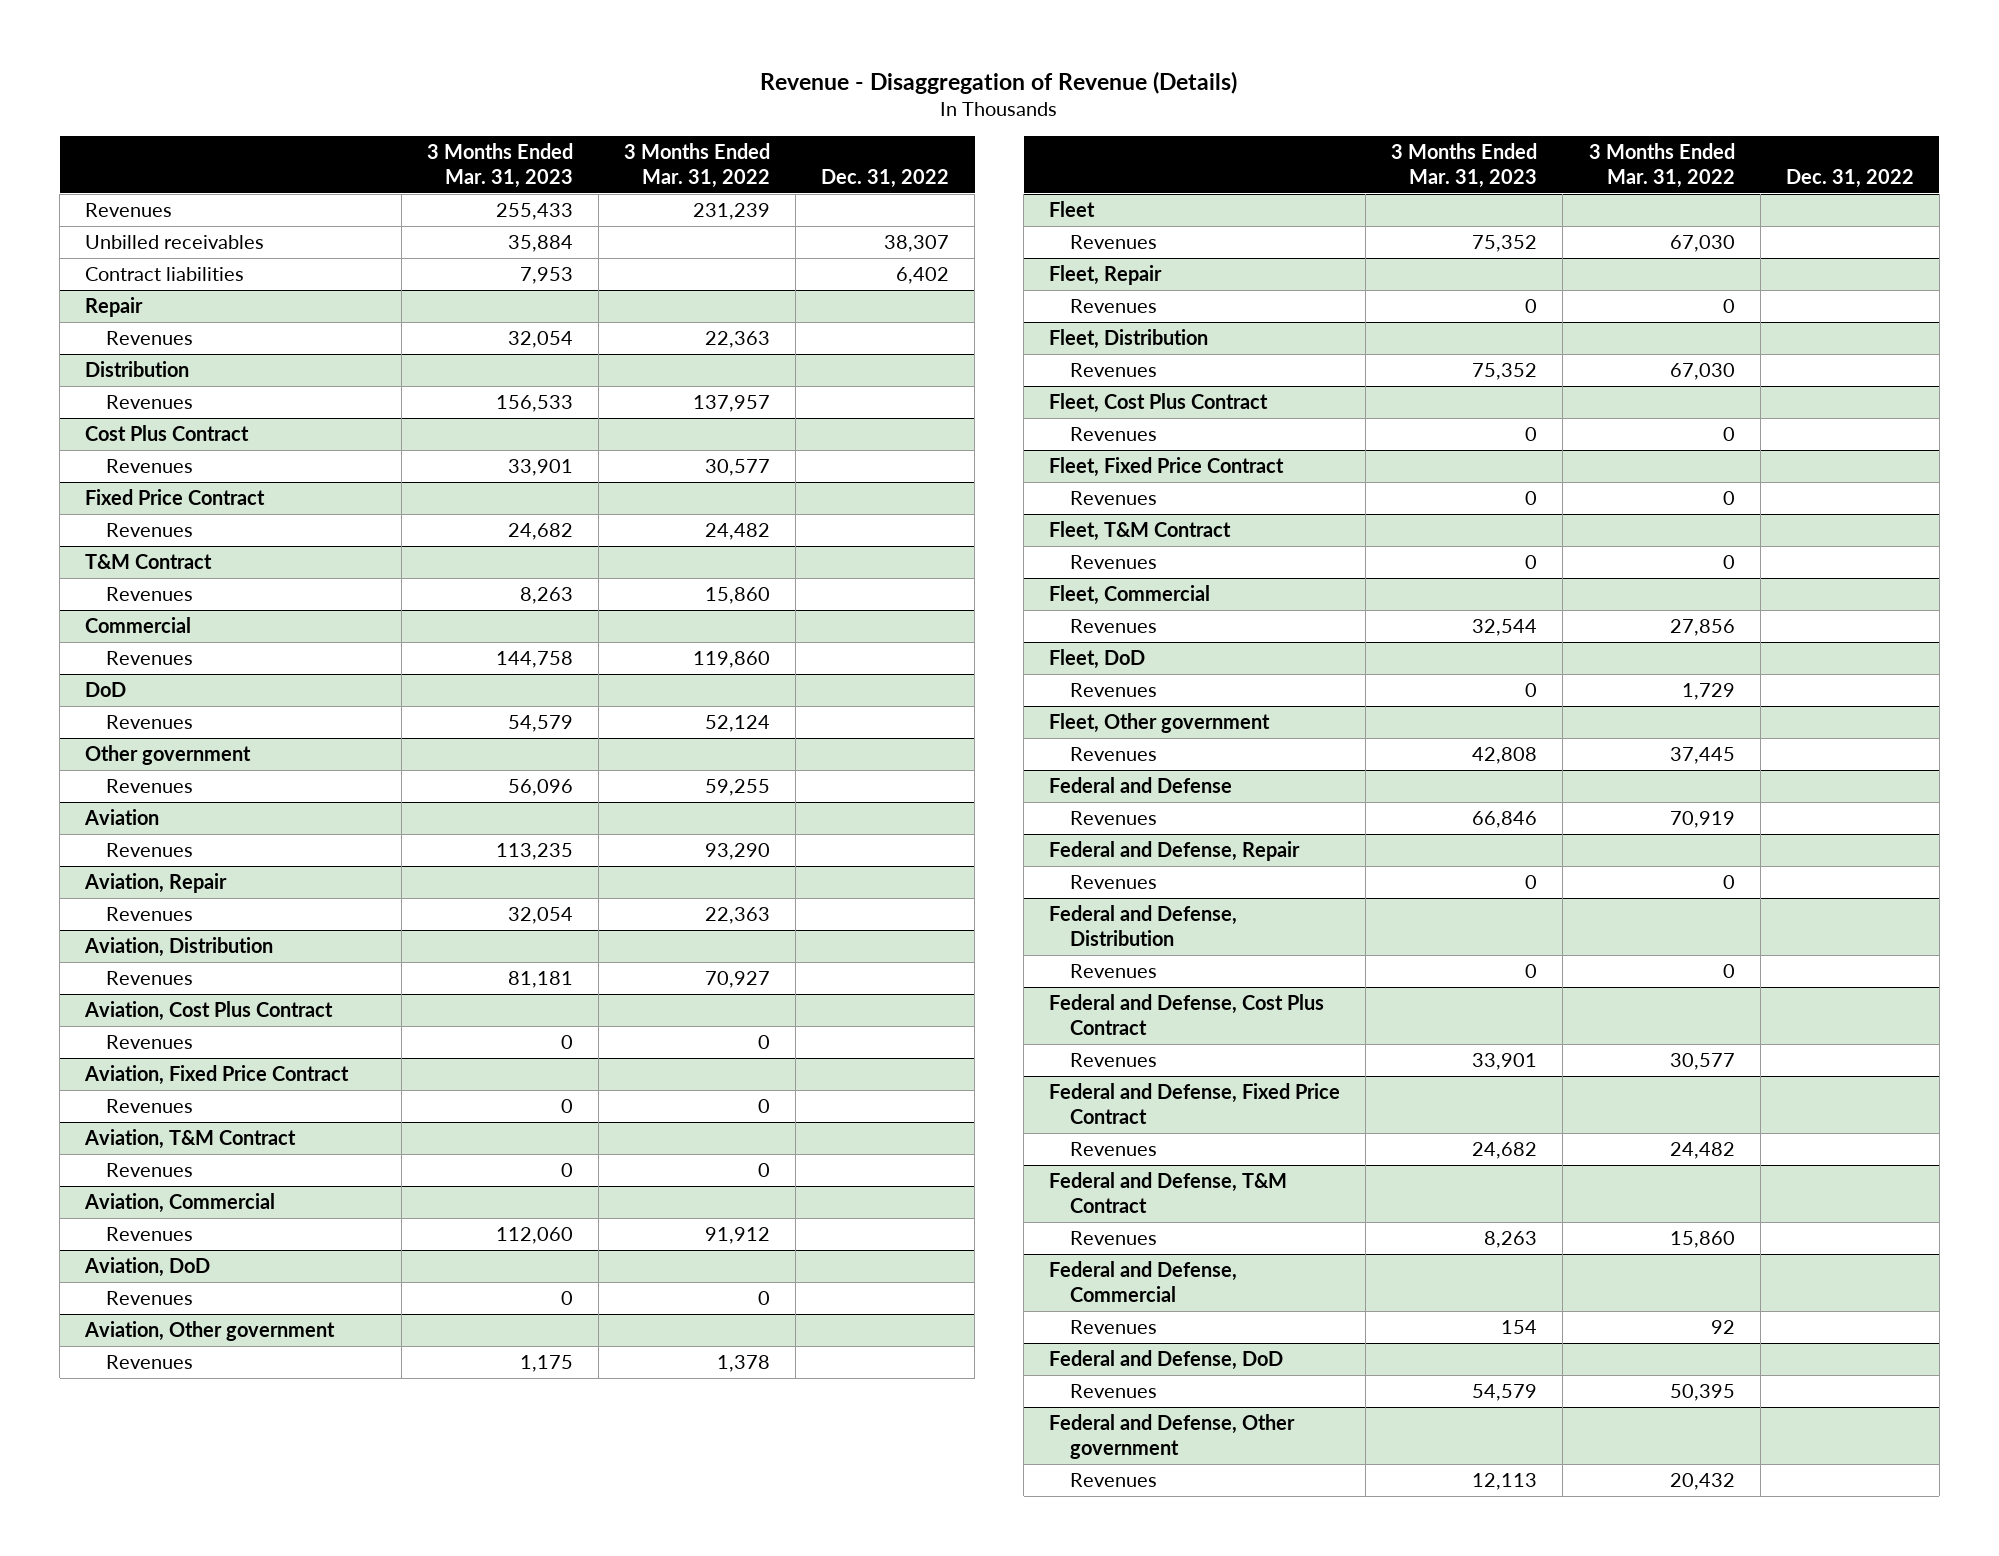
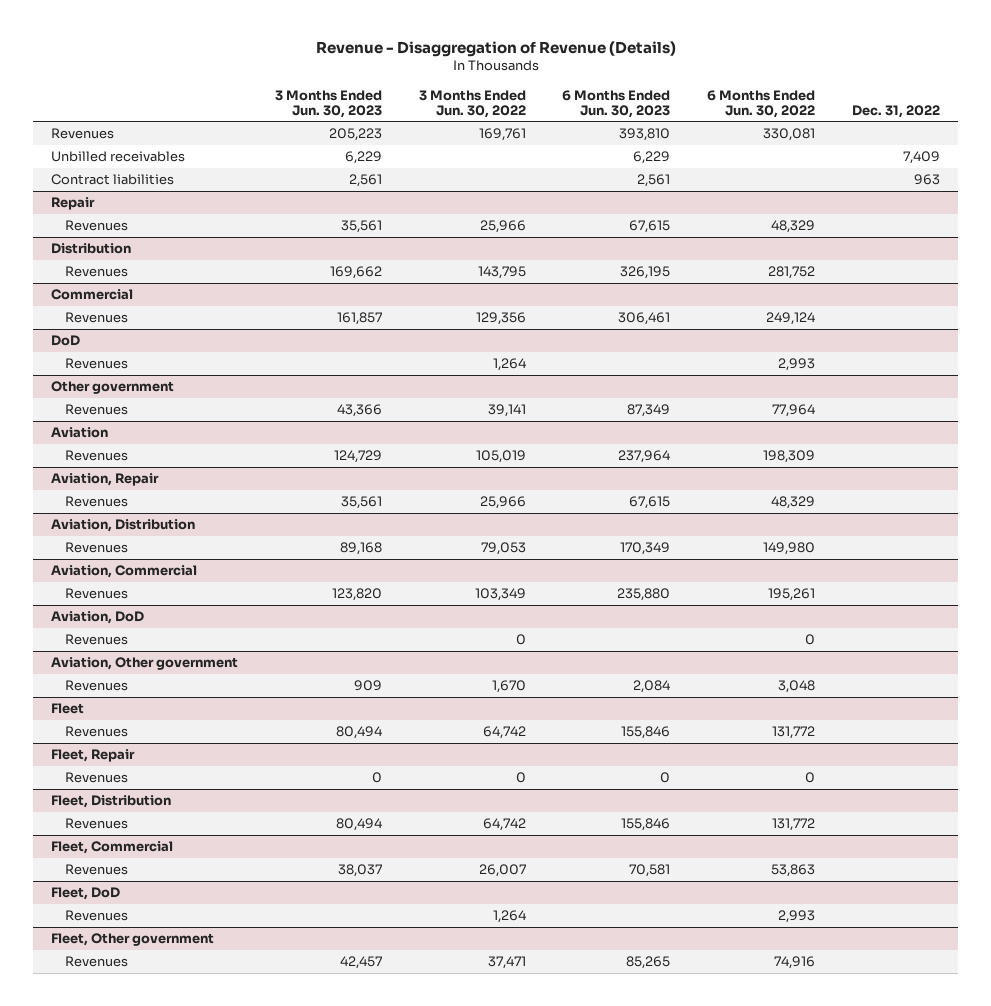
- | 3 Months Ended Mar. 31, 2023 | 3 Months Ended Mar. 31, 2022 | Dec. 31, 2022
+ | 3 Months Ended Jun. 30, 2023 | 3 Months Ended Jun. 30, 2022 | 6 Months Ended Jun. 30, 2023 | 6 Months Ended Jun. 30, 2022 | Dec. 31, 2022
- Unbilled receivables | 35,884 | | 38,307
- Contract liabilities | 7,953 | | 6,402
+ Unbilled receivables | 6,229 | | 6,229 | | 7,409
+ Contract liabilities | 2,561 | | 2,561 | | 963
- Cost Plus Contract
- Revenues | 33,901 | 30,577 |
- Fixed Price Contract
- Revenues | 24,682 | 24,482 |
- T&M Contract
- Revenues | 8,263 | 15,860 |
- Aviation, Cost Plus Contract
- Revenues | 0 | 0 |
- Aviation, Fixed Price Contract
- Revenues | 0 | 0 |
- Aviation, T&M Contract
- Revenues | 0 | 0 |
- Fleet, Cost Plus Contract
- Revenues | 0 | 0 |
- Fleet, Fixed Price Contract
- Revenues | 0 | 0 |
- Fleet, T&M Contract
- Revenues | 0 | 0 |
- Federal and Defense
- Revenues | 66,846 | 70,919 |
- Federal and Defense, Repair
- Revenues | 0 | 0 |
- Federal and Defense, Distribution
- Revenues | 0 | 0 |
- Federal and Defense, Cost Plus Contract
- Revenues | 33,901 | 30,577 |
- Federal and Defense, Fixed Price Contract
- Revenues | 24,682 | 24,482 |
- Federal and Defense, T&M Contract
- Revenues | 8,263 | 15,860 |
- Federal and Defense, Commercial
- Revenues | 154 | 92 |
- Federal and Defense, DoD
- Revenues | 54,579 | 50,395 |
- Federal and Defense, Other government
- Revenues | 12,113 | 20,432 |

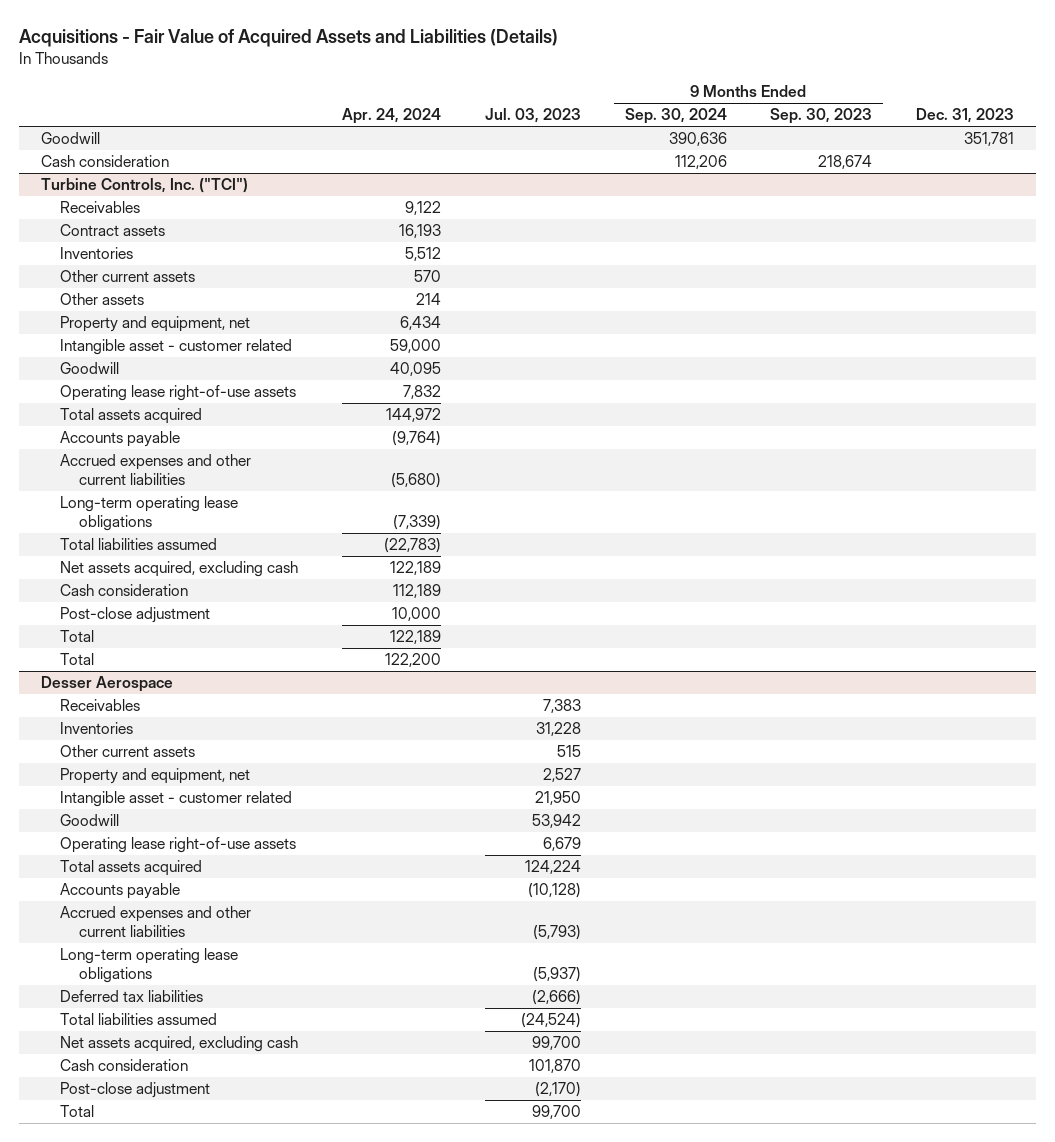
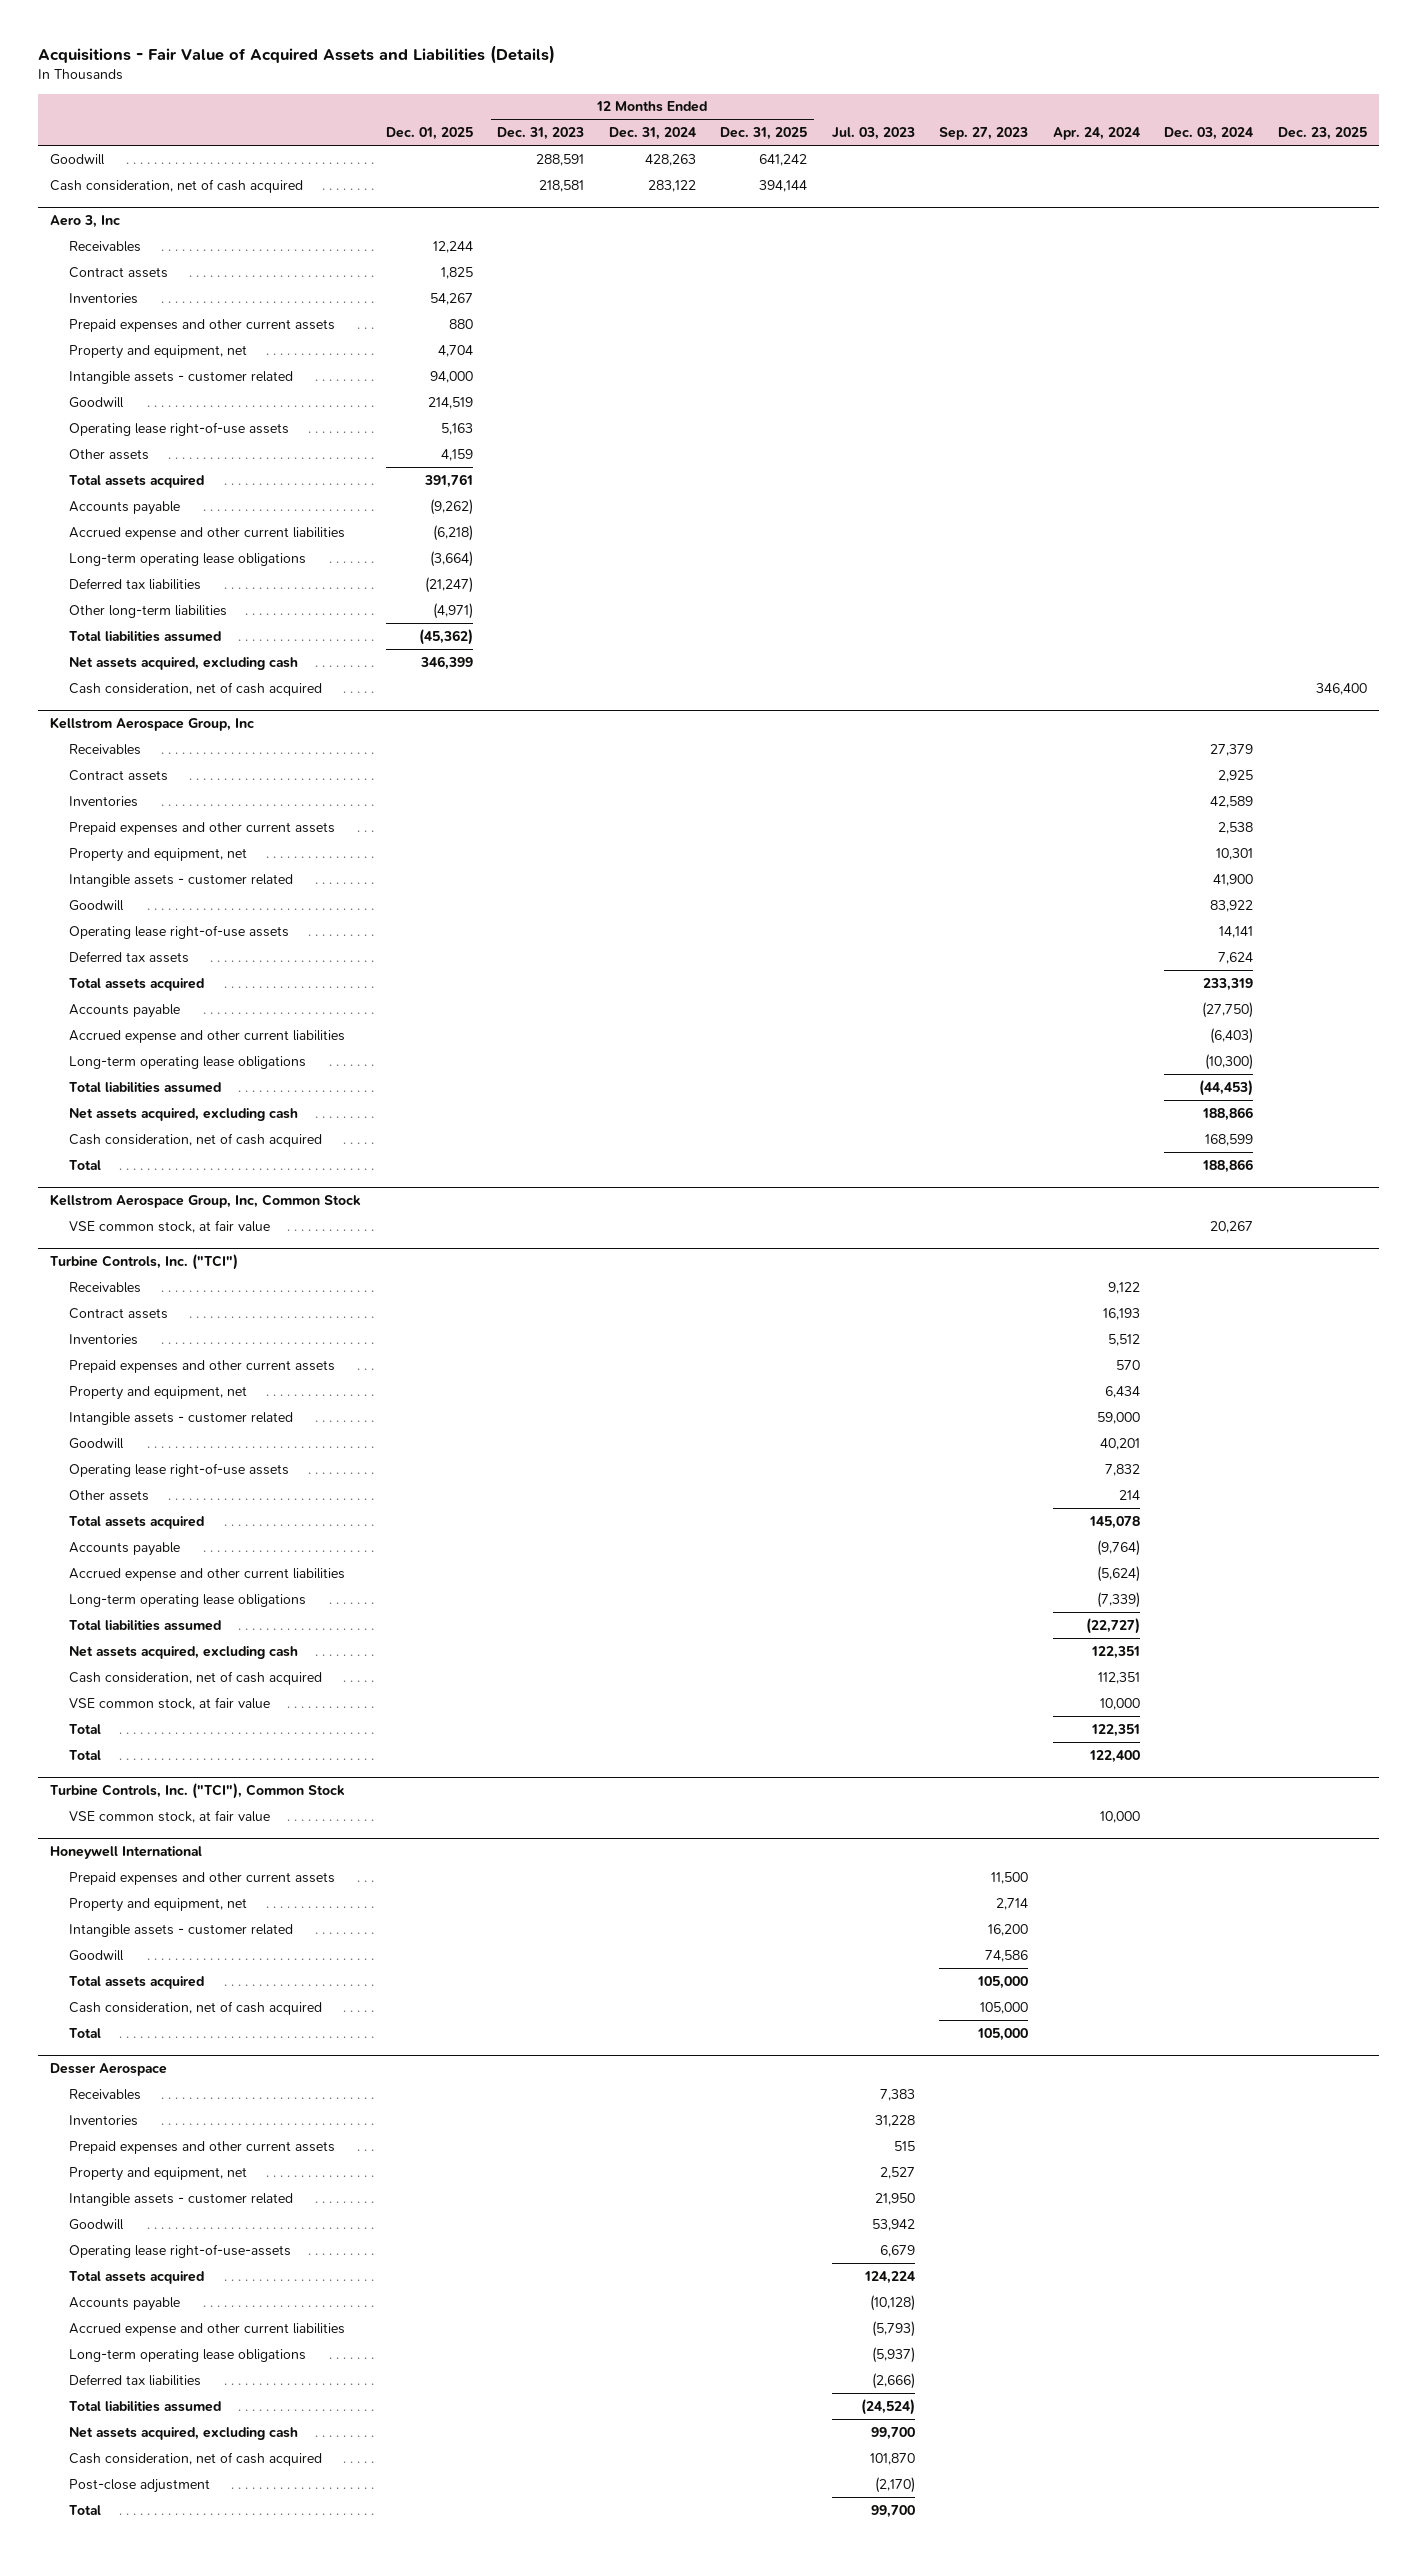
- | Apr. 24, 2024 | Jul. 03, 2023 | 9 Months Ended Sep. 30, 2024 | 9 Months Ended Sep. 30, 2023 | Dec. 31, 2023
+ | Dec. 01, 2025 | 12 Months Ended Dec. 31, 2023 | 12 Months Ended Dec. 31, 2024 | 12 Months Ended Dec. 31, 2025 | Jul. 03, 2023 | Sep. 27, 2023 | Apr. 24, 2024 | Dec. 03, 2024 | Dec. 23, 2025
- Cash consideration | | | 112,206 | 218,674 |
+ Cash consideration, net of cash acquired | | 218,581 | 283,122 | 394,144 | | | | |
+ Aero 3, Inc
+ Receivables | 12,244 | | | | | | | |
+ Contract assets | 1,825 | | | | | | | |
+ Inventories | 54,267 | | | | | | | |
+ Prepaid expenses and other current assets | 880 | | | | | | | |
+ Property and equipment, net | 4,704 | | | | | | | |
+ Intangible assets - customer related | 94,000 | | | | | | | |
+ Goodwill | 214,519 | | | | | | | |
+ Operating lease right-of-use assets | 5,163 | | | | | | | |
+ Other assets | 4,159 | | | | | | | |
+ Total assets acquired | 391,761 | | | | | | | |
+ Accounts payable | (9,262) | | | | | | | |
+ Accrued expense and other current liabilities | (6,218) | | | | | | | |
+ Long-term operating lease obligations | (3,664) | | | | | | | |
+ Deferred tax liabilities | (21,247) | | | | | | | |
+ Other long-term liabilities | (4,971) | | | | | | | |
+ Total liabilities assumed | (45,362) | | | | | | | |
+ Net assets acquired, excluding cash | 346,399 | | | | | | | |
+ Cash consideration, net of cash acquired | | | | | | | | | 346,400
+ Kellstrom Aerospace Group, Inc
+ Receivables | | | | | | | | 27,379 |
+ Contract assets | | | | | | | | 2,925 |
+ Inventories | | | | | | | | 42,589 |
+ Prepaid expenses and other current assets | | | | | | | | 2,538 |
+ Property and equipment, net | | | | | | | | 10,301 |
+ Intangible assets - customer related | | | | | | | | 41,900 |
+ Goodwill | | | | | | | | 83,922 |
+ Operating lease right-of-use assets | | | | | | | | 14,141 |
+ Deferred tax assets | | | | | | | | 7,624 |
+ Total assets acquired | | | | | | | | 233,319 |
+ Accounts payable | | | | | | | | (27,750) |
+ Accrued expense and other current liabilities | | | | | | | | (6,403) |
+ Long-term operating lease obligations | | | | | | | | (10,300) |
+ Total liabilities assumed | | | | | | | | (44,453) |
+ Net assets acquired, excluding cash | | | | | | | | 188,866 |
+ Cash consideration, net of cash acquired | | | | | | | | 168,599 |
+ Total | | | | | | | | 188,866 |
+ Kellstrom Aerospace Group, Inc, Common Stock
+ VSE common stock, at fair value | | | | | | | | 20,267 |
@ Turbine Controls, Inc. ("TCI")
- Other current assets | 570 | | | |
+ Prepaid expenses and other current assets | | | | | | | 570 | |
- Intangible asset - customer related | 59,000 | | | |
- Goodwill | 40,095 | | | |
+ Intangible assets - customer related | | | | | | | 59,000 | |
+ Goodwill | | | | | | | 40,201 | |
- Total assets acquired | 144,972 | | | |
moved down: Other assets | | | | | | | 214 | |
+ Total assets acquired | | | | | | | 145,078 | |
- Accrued expenses and other current liabilities | (5,680) | | | |
+ Accrued expense and other current liabilities | | | | | | | (5,624) | |
- Total liabilities assumed | (22,783) | | | |
- Net assets acquired, excluding cash | 122,189 | | | |
- Cash consideration | 112,189 | | | |
- Post-close adjustment | 10,000 | | | |
- Total | 122,189 | | | |
- Total | 122,200 | | | |
+ Total liabilities assumed | | | | | | | (22,727) | |
+ Net assets acquired, excluding cash | | | | | | | 122,351 | |
+ Cash consideration, net of cash acquired | | | | | | | 112,351 | |
+ VSE common stock, at fair value | | | | | | | 10,000 | |
+ Total | | | | | | | 122,351 | |
+ Total | | | | | | | 122,400 | |
+ Turbine Controls, Inc. ("TCI"), Common Stock
+ VSE common stock, at fair value | | | | | | | 10,000 | |
+ Honeywell International
+ Prepaid expenses and other current assets | | | | | | 11,500 | | |
+ Property and equipment, net | | | | | | 2,714 | | |
+ Intangible assets - customer related | | | | | | 16,200 | | |
+ Goodwill | | | | | | 74,586 | | |
+ Total assets acquired | | | | | | 105,000 | | |
+ Cash consideration, net of cash acquired | | | | | | 105,000 | | |
+ Total | | | | | | 105,000 | | |
@ Desser Aerospace
- Other current assets | | 515 | | |
+ Prepaid expenses and other current assets | | | | | 515 | | | |
- Intangible asset - customer related | | 21,950 | | |
+ Intangible assets - customer related | | | | | 21,950 | | | |
- Operating lease right-of-use assets | | 6,679 | | |
+ Operating lease right-of-use-assets | | | | | 6,679 | | | |
- Accrued expenses and other current liabilities | | (5,793) | | |
+ Accrued expense and other current liabilities | | | | | (5,793) | | | |
- Cash consideration | | 101,870 | | |
+ Cash consideration, net of cash acquired | | | | | 101,870 | | | |

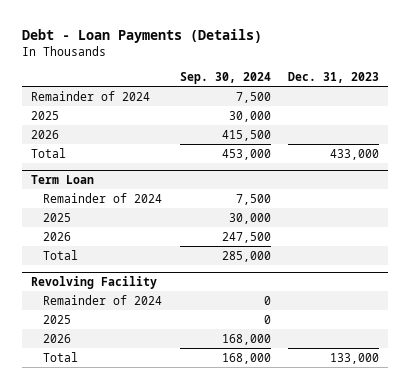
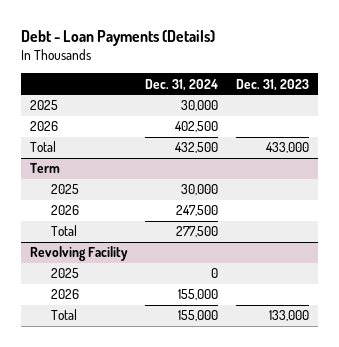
- | Sep. 30, 2024 | Dec. 31, 2023
+ | Dec. 31, 2024 | Dec. 31, 2023
- Remainder of 2024 | 7,500 |
- Term Loan
- Remainder of 2024 | 7,500 |
+ Term
@ Revolving Facility
- Remainder of 2024 | 0 |

